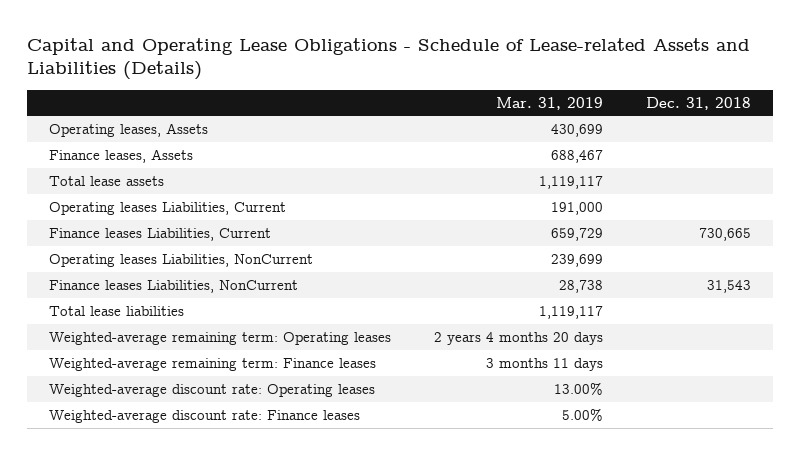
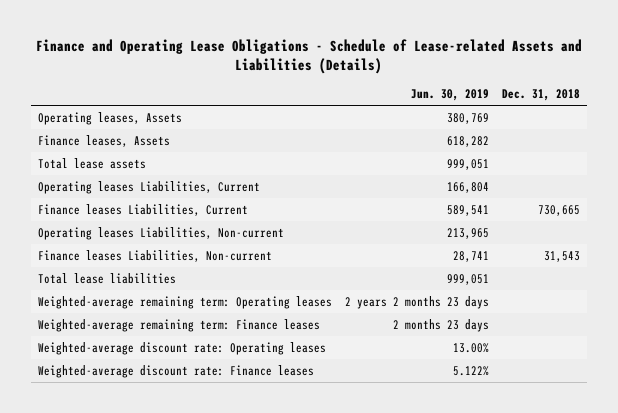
- Capital and Operating Lease Obligations - Schedule of Lease-related Assets and Liabilities (Details)
+ Finance and Operating Lease Obligations - Schedule of Lease-related Assets and Liabilities (Details)
- | Mar. 31, 2019 | Dec. 31, 2018
+ | Jun. 30, 2019 | Dec. 31, 2018
- Operating leases Liabilities, NonCurrent | 239,699 |
- Finance leases Liabilities, NonCurrent | 28,738 | 31,543
+ Operating leases Liabilities, Non-current | 213,965 |
+ Finance leases Liabilities, Non-current | 28,741 | 31,543

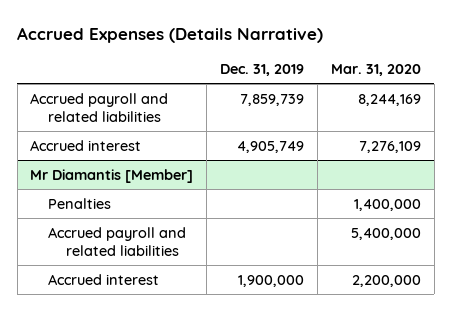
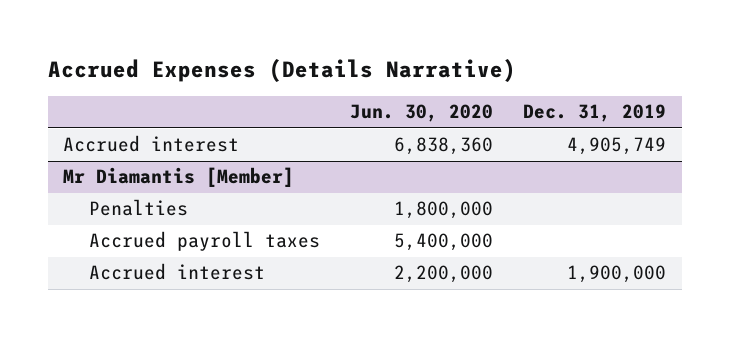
- | Dec. 31, 2019 | Mar. 31, 2020
+ | Jun. 30, 2020 | Dec. 31, 2019
- Accrued payroll and related liabilities | 7,859,739 | 8,244,169
@ Mr Diamantis [Member]
- Accrued payroll and related liabilities | | 5,400,000
+ Accrued payroll taxes | 5,400,000 |

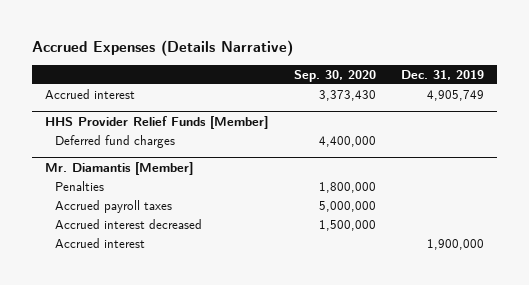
- | Jun. 30, 2020 | Dec. 31, 2019
+ | Sep. 30, 2020 | Dec. 31, 2019
- Mr Diamantis [Member]
+ HHS Provider Relief Funds [Member]
+ Deferred fund charges | 4,400,000 |
+ Mr. Diamantis [Member]
+ Accrued interest decreased | 1,500,000 |

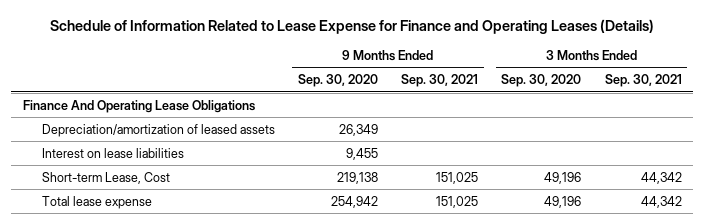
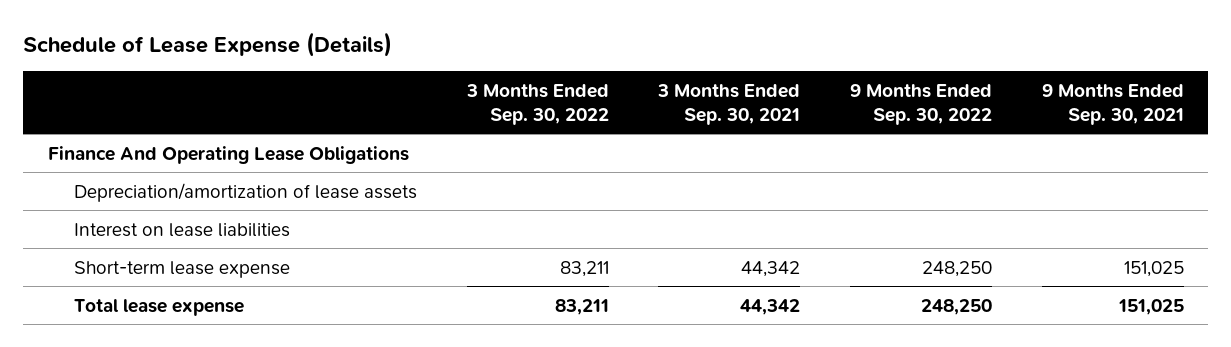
- Schedule of Information Related to Lease Expense for Finance and Operating Leases (Details)
+ Schedule of Lease Expense (Details)
- | 9 Months Ended Sep. 30, 2020 | 9 Months Ended Sep. 30, 2021 | 3 Months Ended Sep. 30, 2020 | 3 Months Ended Sep. 30, 2021
+ | 3 Months Ended Sep. 30, 2022 | 3 Months Ended Sep. 30, 2021 | 9 Months Ended Sep. 30, 2022 | 9 Months Ended Sep. 30, 2021
- Depreciation/amortization of leased assets | 26,349 | | |
+ Depreciation/amortization of lease assets
- Short-term Lease, Cost | 219,138 | 151,025 | 49,196 | 44,342
+ Short-term lease expense | 83,211 | 44,342 | 248,250 | 151,025

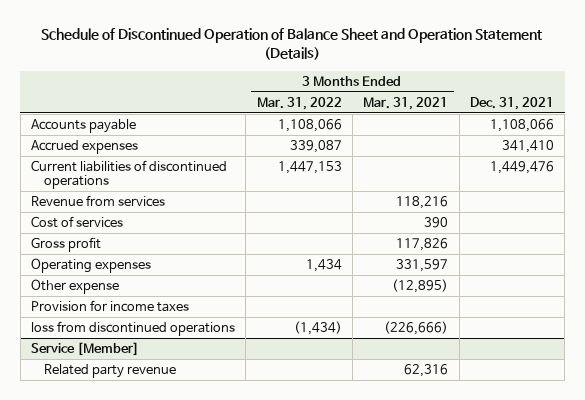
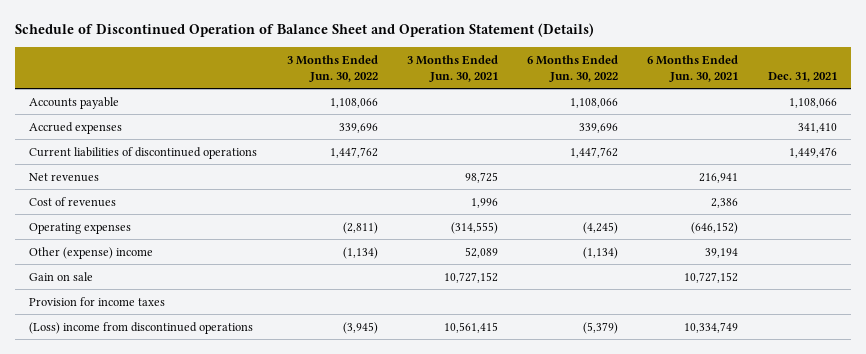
- | 3 Months Ended Mar. 31, 2022 | 3 Months Ended Mar. 31, 2021 | Dec. 31, 2021
+ | 3 Months Ended Jun. 30, 2022 | 3 Months Ended Jun. 30, 2021 | 6 Months Ended Jun. 30, 2022 | 6 Months Ended Jun. 30, 2021 | Dec. 31, 2021
- Revenue from services | | 118,216 |
- Cost of services | | 390 |
- Gross profit | | 117,826 |
+ Net revenues | | 98,725 | | 216,941 |
+ Cost of revenues | | 1,996 | | 2,386 |
- Other expense | | (12,895) |
+ Other (expense) income | (1,134) | 52,089 | (1,134) | 39,194 |
+ Gain on sale | | 10,727,152 | | 10,727,152 |
- loss from discontinued operations | (1,434) | (226,666) |
- Service [Member]
- Related party revenue | | 62,316 |
+ (Loss) income from discontinued operations | (3,945) | 10,561,415 | (5,379) | 10,334,749 |

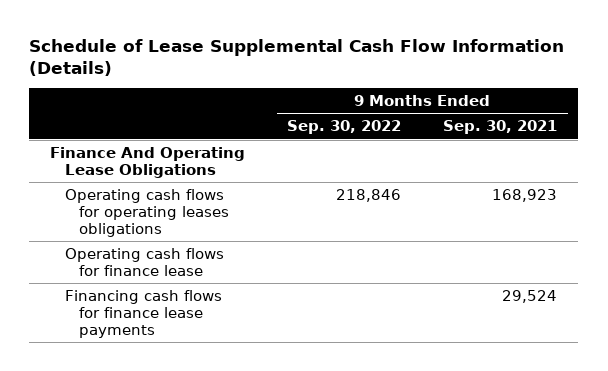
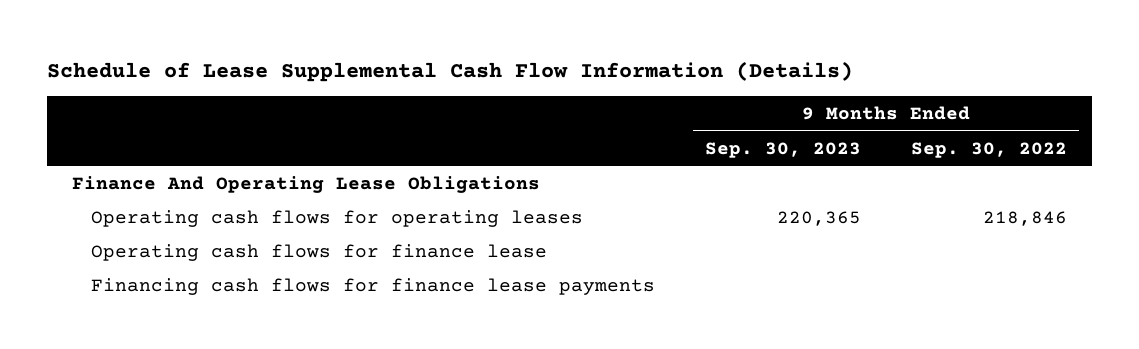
- | 9 Months Ended Sep. 30, 2022 | 9 Months Ended Sep. 30, 2021
+ | 9 Months Ended Sep. 30, 2023 | 9 Months Ended Sep. 30, 2022
- Operating cash flows for operating leases obligations | 218,846 | 168,923
+ Operating cash flows for operating leases | 220,365 | 218,846

